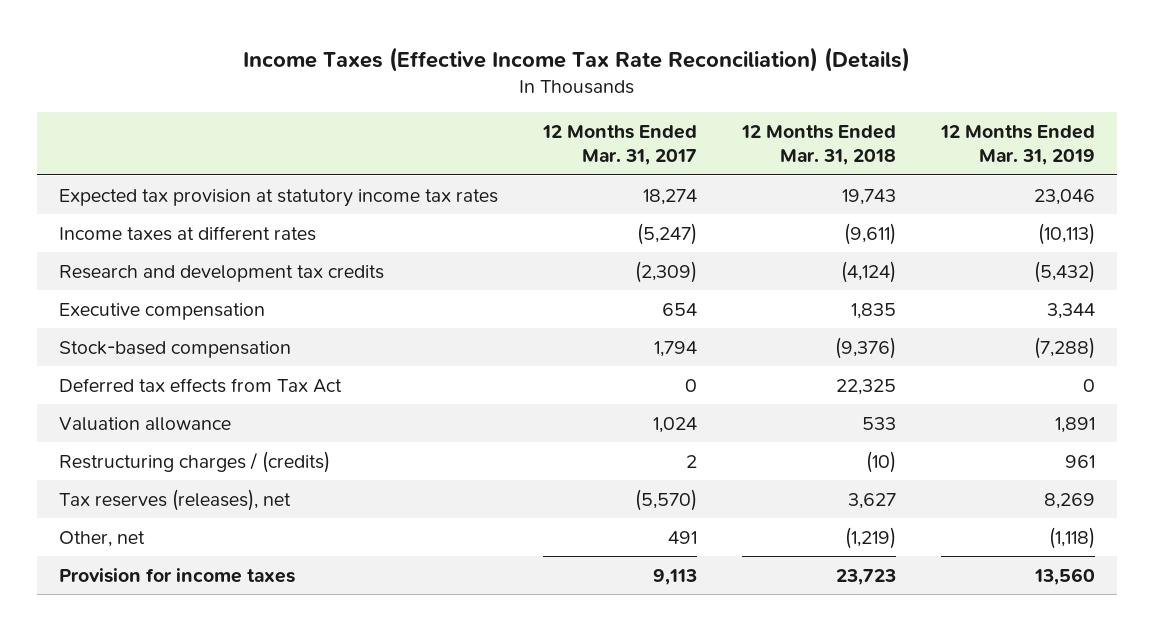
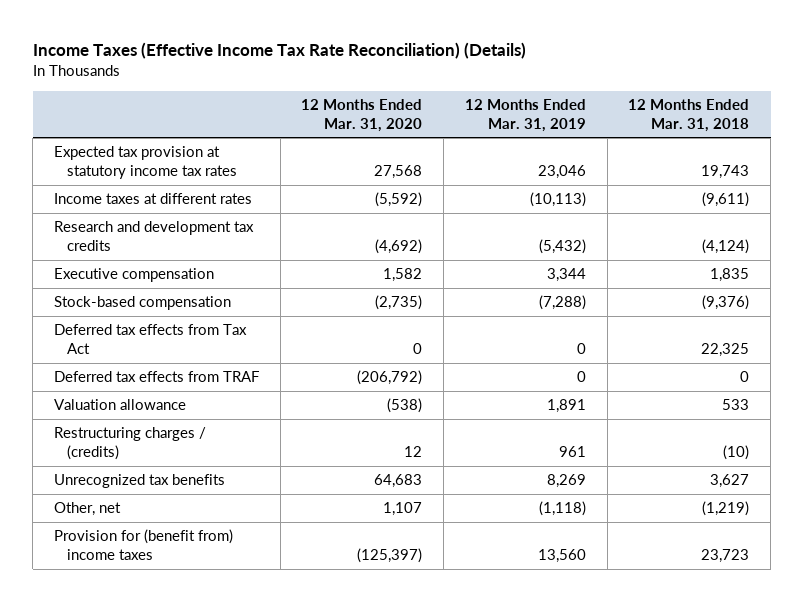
- | 12 Months Ended Mar. 31, 2017 | 12 Months Ended Mar. 31, 2018 | 12 Months Ended Mar. 31, 2019
+ | 12 Months Ended Mar. 31, 2020 | 12 Months Ended Mar. 31, 2019 | 12 Months Ended Mar. 31, 2018
+ Deferred tax effects from TRAF | (206,792) | 0 | 0
- Tax reserves (releases), net | (5,570) | 3,627 | 8,269
+ Unrecognized tax benefits | 64,683 | 8,269 | 3,627
- Provision for income taxes | 9,113 | 23,723 | 13,560
+ Provision for (benefit from) income taxes | (125,397) | 13,560 | 23,723

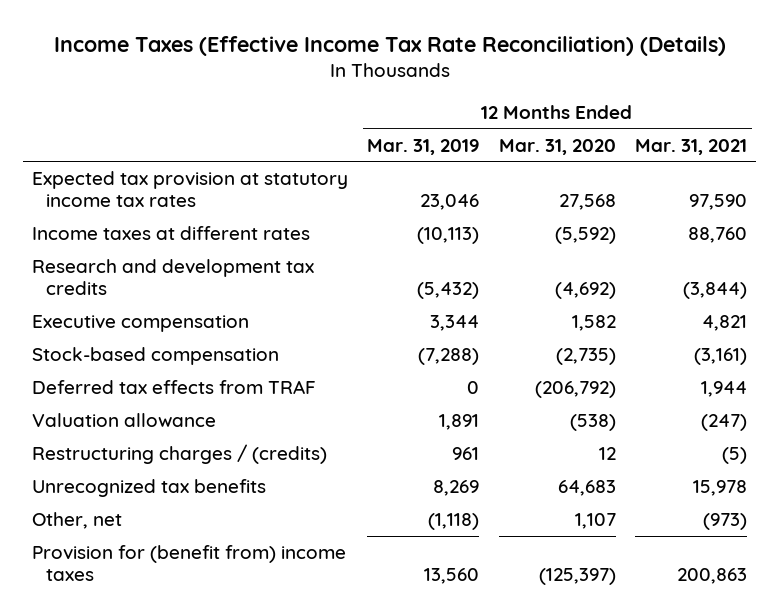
- | 12 Months Ended Mar. 31, 2020 | 12 Months Ended Mar. 31, 2019 | 12 Months Ended Mar. 31, 2018
+ | 12 Months Ended Mar. 31, 2019 | 12 Months Ended Mar. 31, 2020 | 12 Months Ended Mar. 31, 2021
- Deferred tax effects from Tax Act | 0 | 0 | 22,325

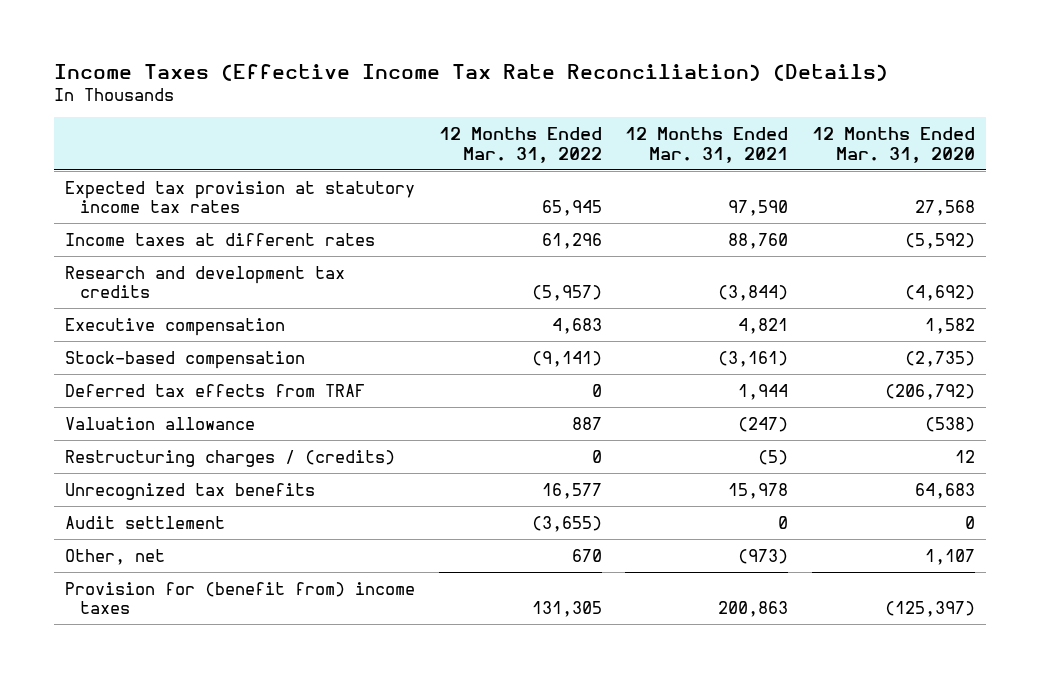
- | 12 Months Ended Mar. 31, 2019 | 12 Months Ended Mar. 31, 2020 | 12 Months Ended Mar. 31, 2021
+ | 12 Months Ended Mar. 31, 2022 | 12 Months Ended Mar. 31, 2021 | 12 Months Ended Mar. 31, 2020
+ Audit settlement | (3,655) | 0 | 0

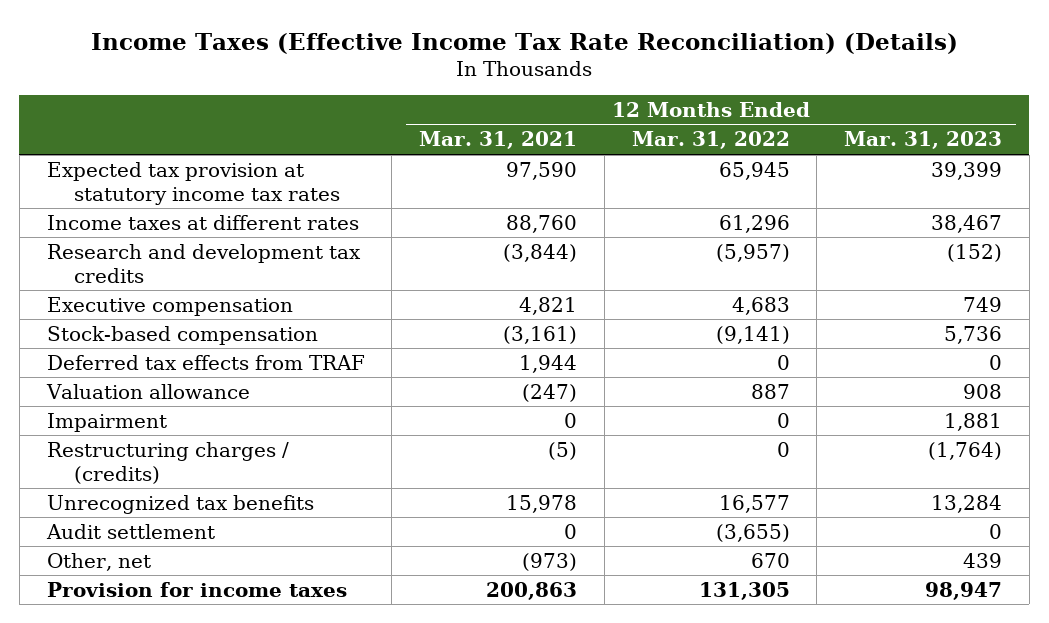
- | 12 Months Ended Mar. 31, 2022 | 12 Months Ended Mar. 31, 2021 | 12 Months Ended Mar. 31, 2020
+ | 12 Months Ended Mar. 31, 2021 | 12 Months Ended Mar. 31, 2022 | 12 Months Ended Mar. 31, 2023
+ Impairment | 0 | 0 | 1,881
- Provision for (benefit from) income taxes | 131,305 | 200,863 | (125,397)
+ Provision for income taxes | 200,863 | 131,305 | 98,947

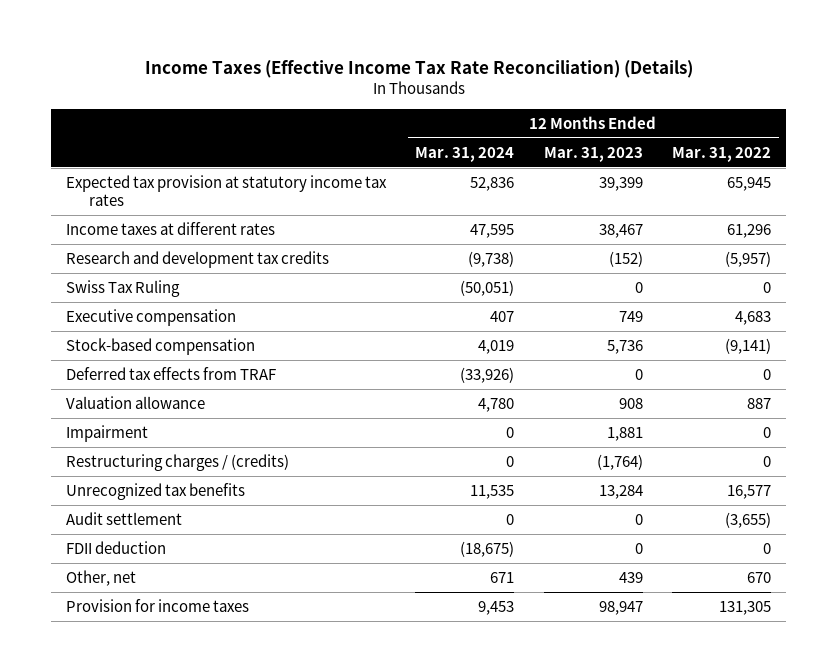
- | 12 Months Ended Mar. 31, 2021 | 12 Months Ended Mar. 31, 2022 | 12 Months Ended Mar. 31, 2023
+ | 12 Months Ended Mar. 31, 2024 | 12 Months Ended Mar. 31, 2023 | 12 Months Ended Mar. 31, 2022
+ Swiss Tax Ruling | (50,051) | 0 | 0
+ FDII deduction | (18,675) | 0 | 0

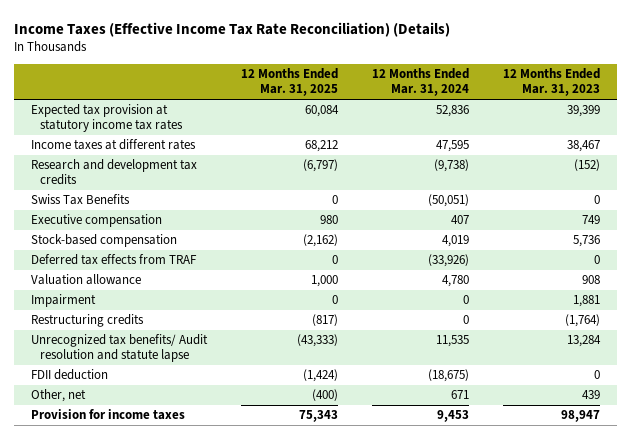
- | 12 Months Ended Mar. 31, 2024 | 12 Months Ended Mar. 31, 2023 | 12 Months Ended Mar. 31, 2022
+ | 12 Months Ended Mar. 31, 2025 | 12 Months Ended Mar. 31, 2024 | 12 Months Ended Mar. 31, 2023
- Swiss Tax Ruling | (50,051) | 0 | 0
+ Swiss Tax Benefits | 0 | (50,051) | 0
- Restructuring charges / (credits) | 0 | (1,764) | 0
- Unrecognized tax benefits | 11,535 | 13,284 | 16,577
- Audit settlement | 0 | 0 | (3,655)
+ Restructuring credits | (817) | 0 | (1,764)
+ Unrecognized tax benefits/ Audit resolution and statute lapse | (43,333) | 11,535 | 13,284

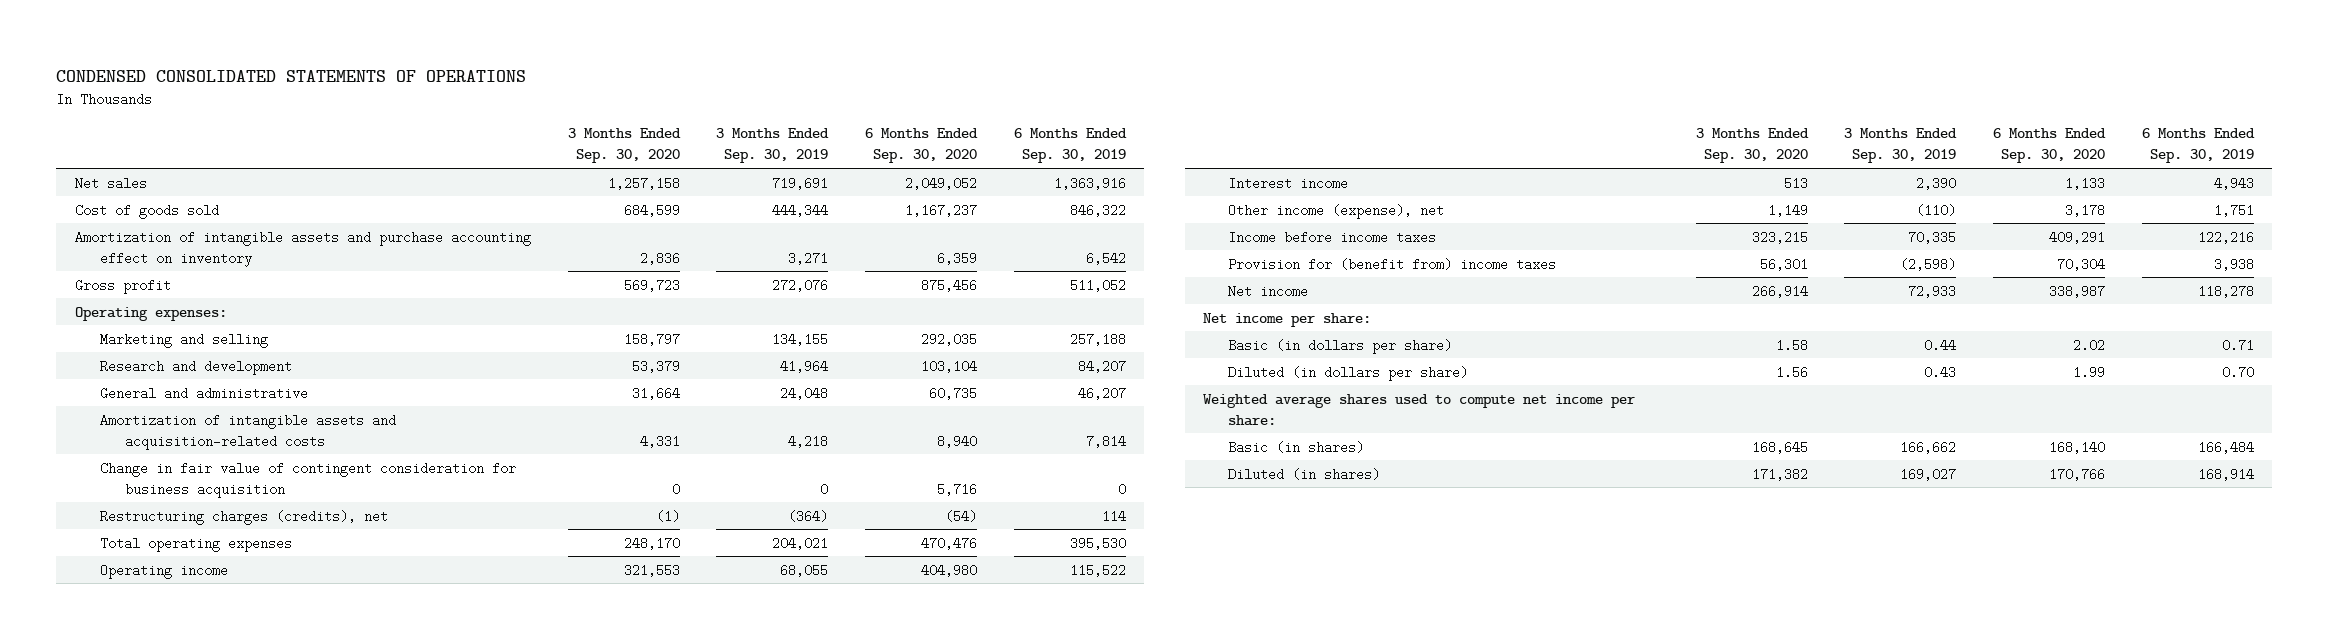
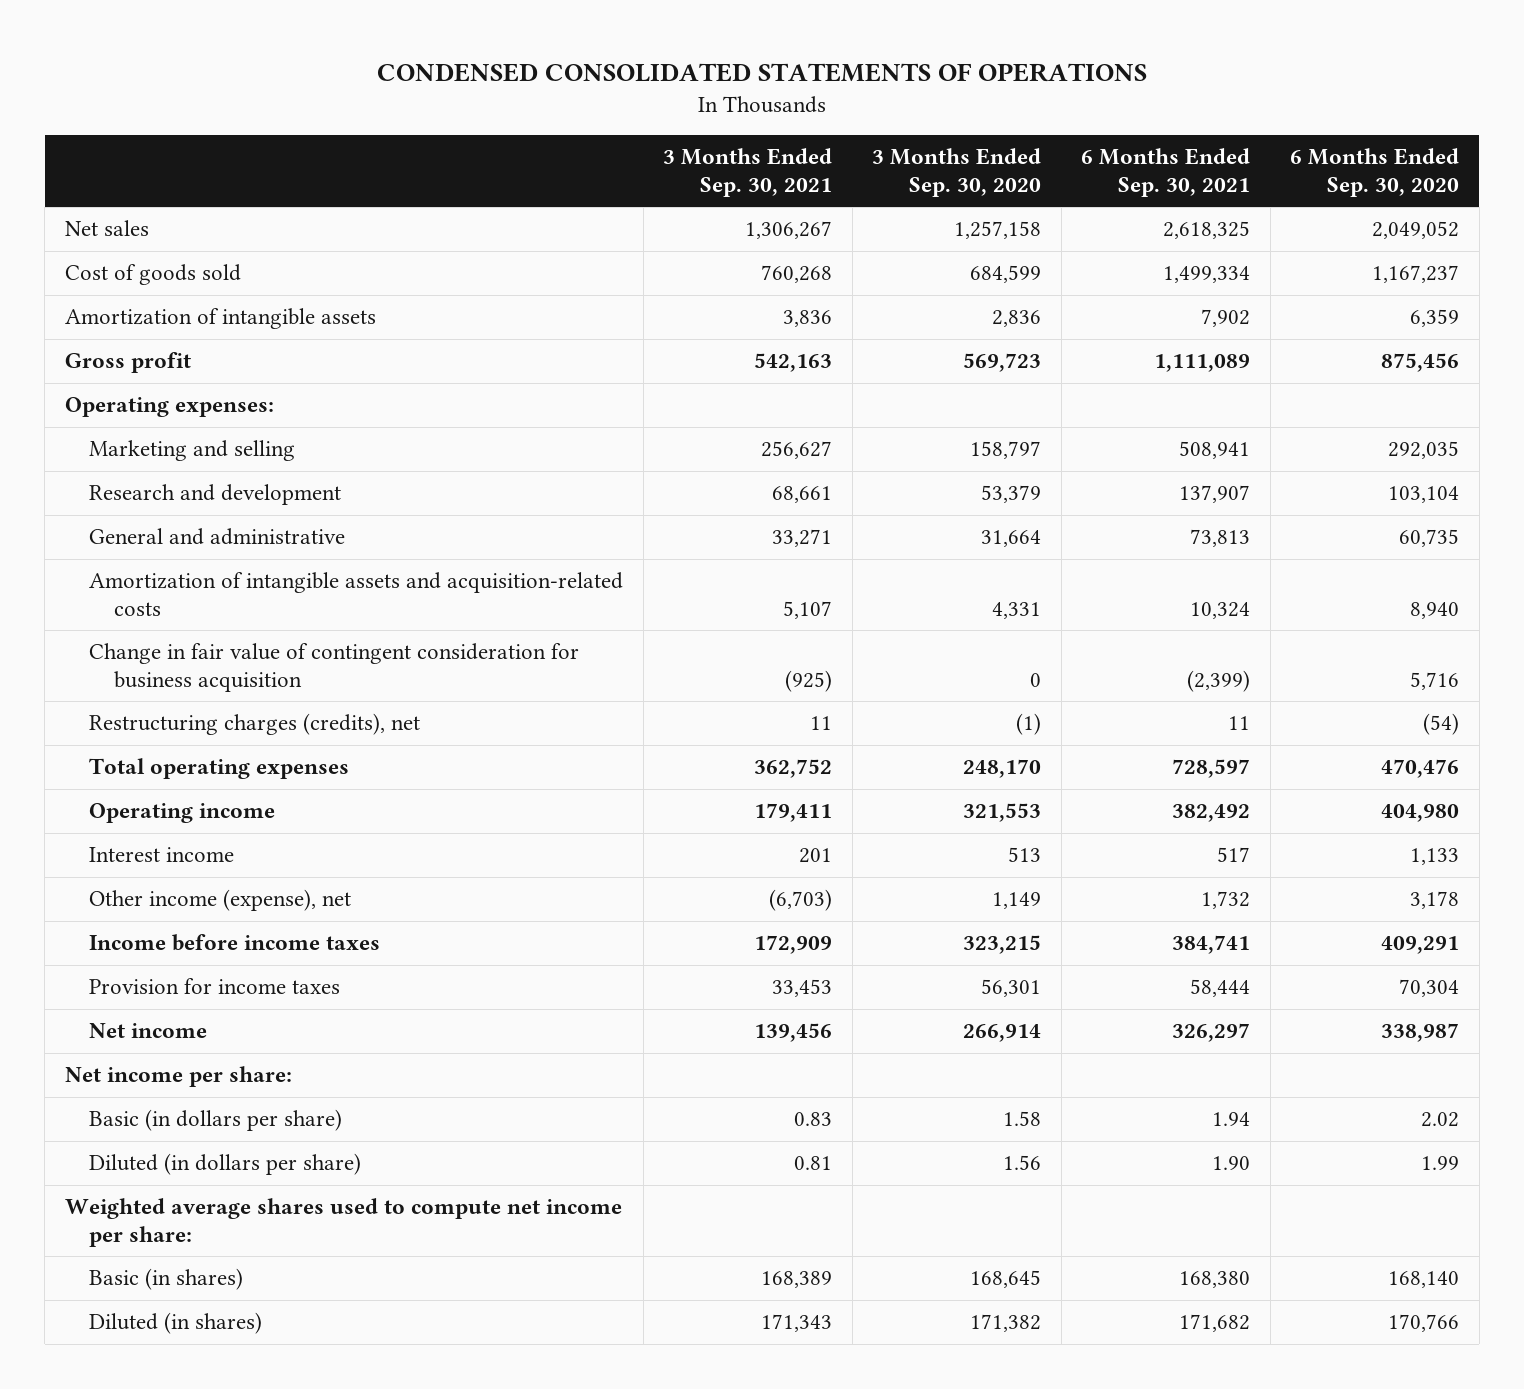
- | 3 Months Ended Sep. 30, 2020 | 3 Months Ended Sep. 30, 2019 | 6 Months Ended Sep. 30, 2020 | 6 Months Ended Sep. 30, 2019
+ | 3 Months Ended Sep. 30, 2021 | 3 Months Ended Sep. 30, 2020 | 6 Months Ended Sep. 30, 2021 | 6 Months Ended Sep. 30, 2020
- Amortization of intangible assets and purchase accounting effect on inventory | 2,836 | 3,271 | 6,359 | 6,542
+ Amortization of intangible assets | 3,836 | 2,836 | 7,902 | 6,359
- Provision for (benefit from) income taxes | 56,301 | (2,598) | 70,304 | 3,938
+ Provision for income taxes | 33,453 | 56,301 | 58,444 | 70,304

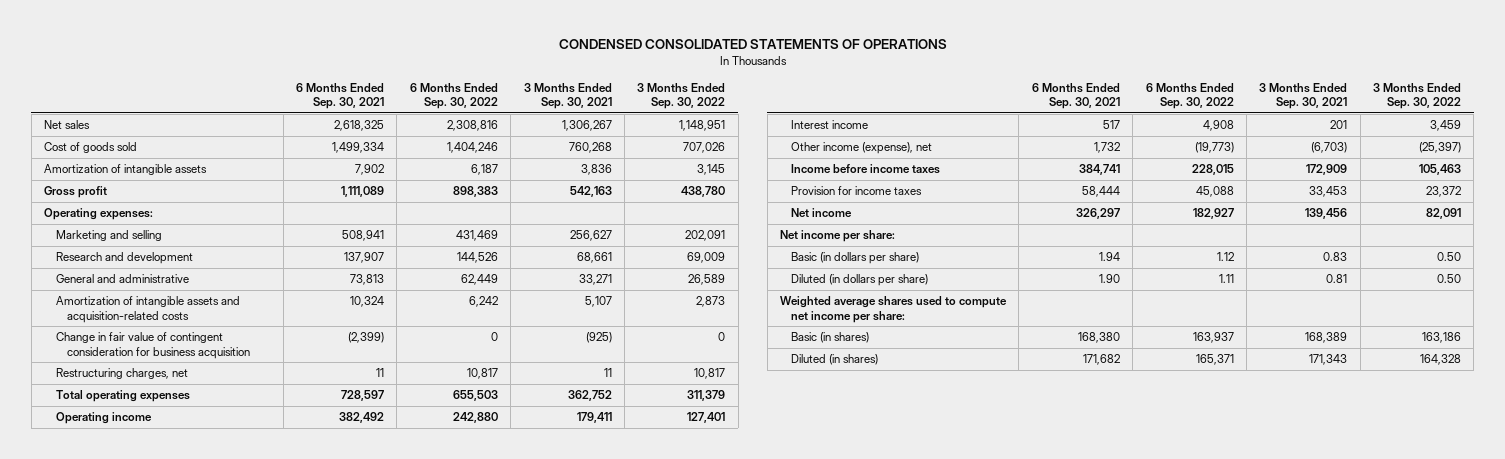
- | 3 Months Ended Sep. 30, 2021 | 3 Months Ended Sep. 30, 2020 | 6 Months Ended Sep. 30, 2021 | 6 Months Ended Sep. 30, 2020
+ | 6 Months Ended Sep. 30, 2021 | 6 Months Ended Sep. 30, 2022 | 3 Months Ended Sep. 30, 2021 | 3 Months Ended Sep. 30, 2022
- Restructuring charges (credits), net | 11 | (1) | 11 | (54)
+ Restructuring charges, net | 11 | 10,817 | 11 | 10,817

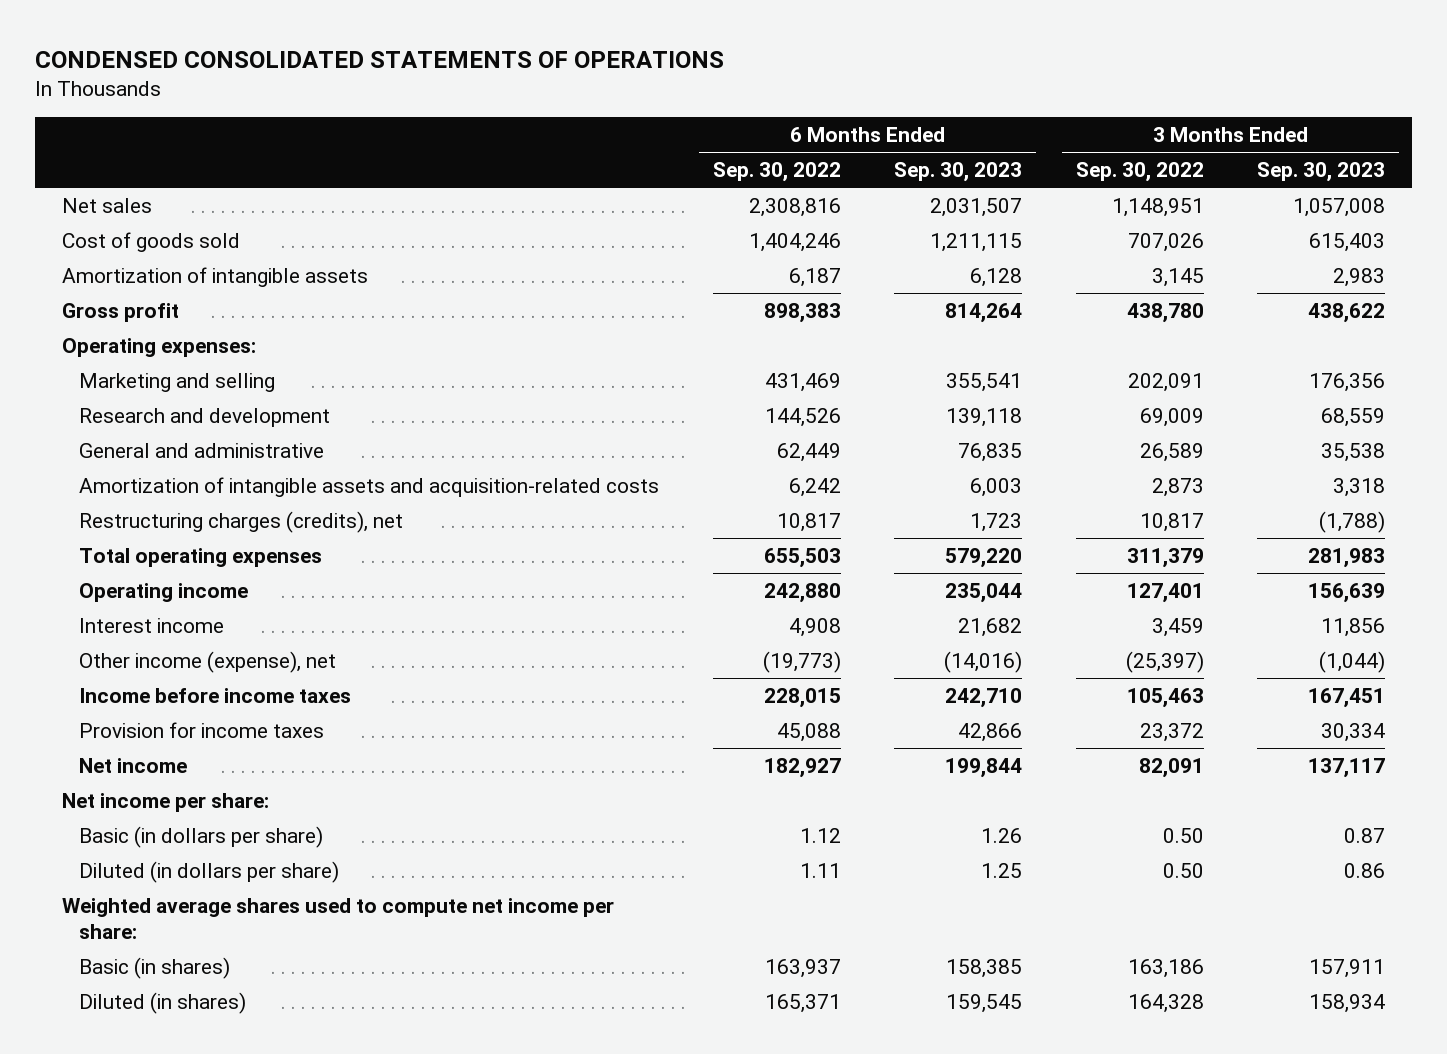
- | 6 Months Ended Sep. 30, 2021 | 6 Months Ended Sep. 30, 2022 | 3 Months Ended Sep. 30, 2021 | 3 Months Ended Sep. 30, 2022
+ | 6 Months Ended Sep. 30, 2022 | 6 Months Ended Sep. 30, 2023 | 3 Months Ended Sep. 30, 2022 | 3 Months Ended Sep. 30, 2023
- Change in fair value of contingent consideration for business acquisition | (2,399) | 0 | (925) | 0
- Restructuring charges, net | 11 | 10,817 | 11 | 10,817
+ Restructuring charges (credits), net | 10,817 | 1,723 | 10,817 | (1,788)

